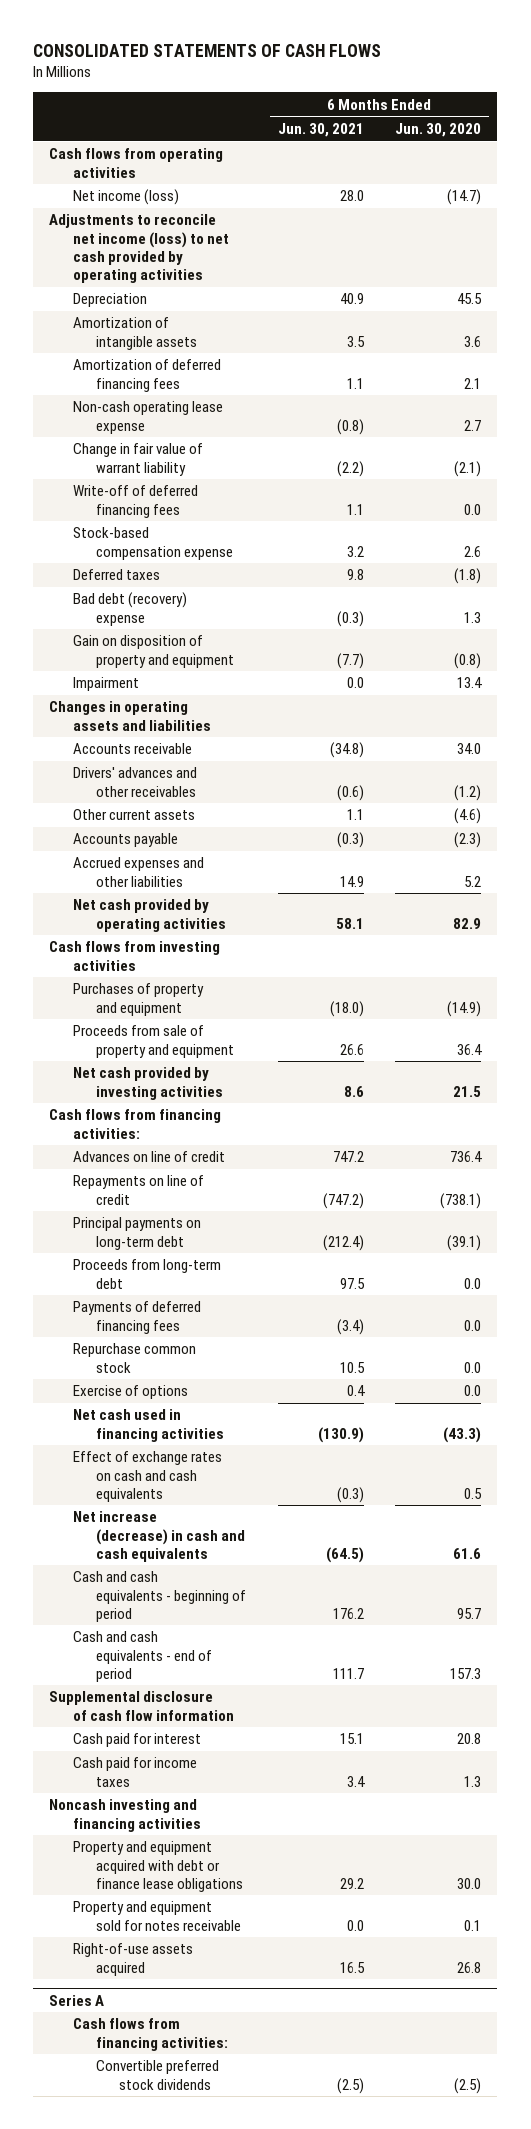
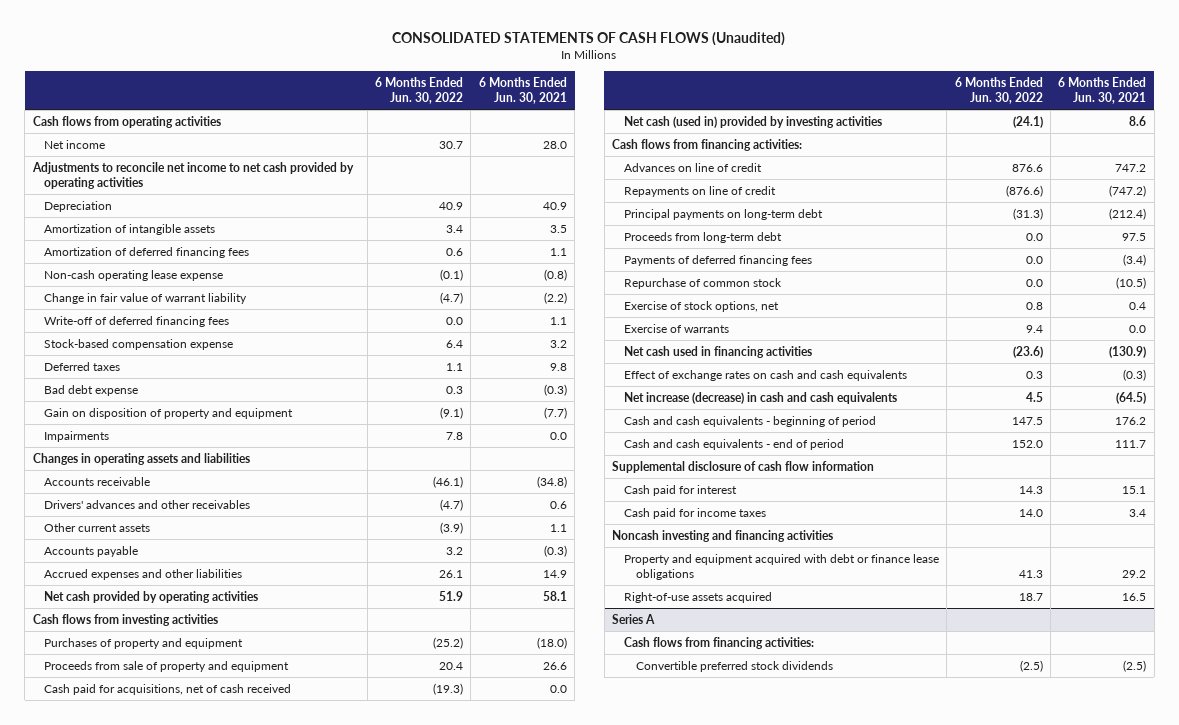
- CONSOLIDATED STATEMENTS OF CASH FLOWS
+ CONSOLIDATED STATEMENTS OF CASH FLOWS (Unaudited)
- | 6 Months Ended Jun. 30, 2021 | 6 Months Ended Jun. 30, 2020
+ | 6 Months Ended Jun. 30, 2022 | 6 Months Ended Jun. 30, 2021
- Net income (loss) | 28.0 | (14.7)
- Adjustments to reconcile net income (loss) to net cash provided by operating activities
+ Net income | 30.7 | 28.0
+ Adjustments to reconcile net income to net cash provided by operating activities
- Bad debt (recovery) expense | (0.3) | 1.3
+ Bad debt expense | 0.3 | (0.3)
- Impairment | 0.0 | 13.4
+ Impairments | 7.8 | 0.0
- Drivers' advances and other receivables | (0.6) | (1.2)
+ Drivers' advances and other receivables | (4.7) | 0.6
- Net cash provided by investing activities | 8.6 | 21.5
+ Cash paid for acquisitions, net of cash received | (19.3) | 0.0
+ Net cash (used in) provided by investing activities | (24.1) | 8.6
- Repurchase common stock | 10.5 | 0.0
- Exercise of options | 0.4 | 0.0
+ Repurchase of common stock | 0.0 | (10.5)
+ Exercise of stock options, net | 0.8 | 0.4
+ Exercise of warrants | 9.4 | 0.0
- Property and equipment sold for notes receivable | 0.0 | 0.1

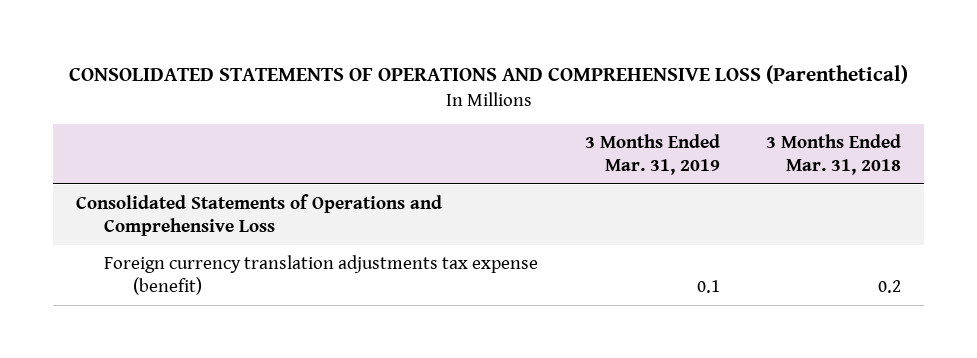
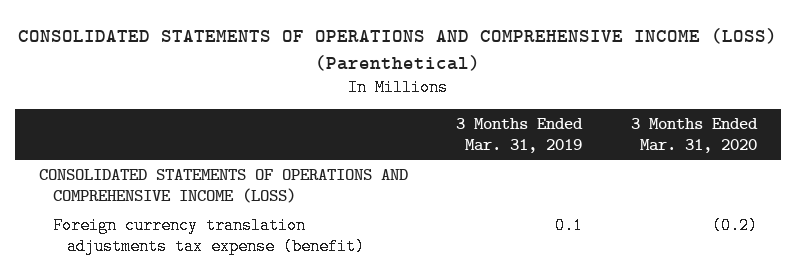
- CONSOLIDATED STATEMENTS OF OPERATIONS AND COMPREHENSIVE LOSS (Parenthetical)
+ CONSOLIDATED STATEMENTS OF OPERATIONS AND COMPREHENSIVE INCOME (LOSS) (Parenthetical)
- | 3 Months Ended Mar. 31, 2019 | 3 Months Ended Mar. 31, 2018
+ | 3 Months Ended Mar. 31, 2019 | 3 Months Ended Mar. 31, 2020
- Consolidated Statements of Operations and Comprehensive Loss
+ CONSOLIDATED STATEMENTS OF OPERATIONS AND COMPREHENSIVE INCOME (LOSS)

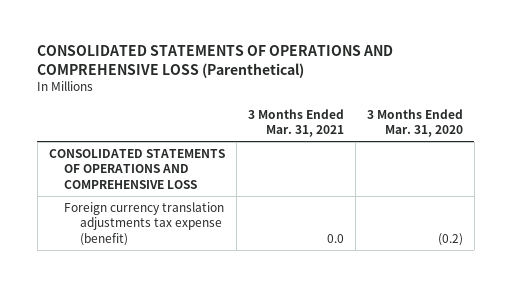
- CONSOLIDATED STATEMENTS OF OPERATIONS AND COMPREHENSIVE INCOME (LOSS) (Parenthetical)
+ CONSOLIDATED STATEMENTS OF OPERATIONS AND COMPREHENSIVE LOSS (Parenthetical)
- | 3 Months Ended Mar. 31, 2019 | 3 Months Ended Mar. 31, 2020
+ | 3 Months Ended Mar. 31, 2021 | 3 Months Ended Mar. 31, 2020
- CONSOLIDATED STATEMENTS OF OPERATIONS AND COMPREHENSIVE INCOME (LOSS)
+ CONSOLIDATED STATEMENTS OF OPERATIONS AND COMPREHENSIVE LOSS

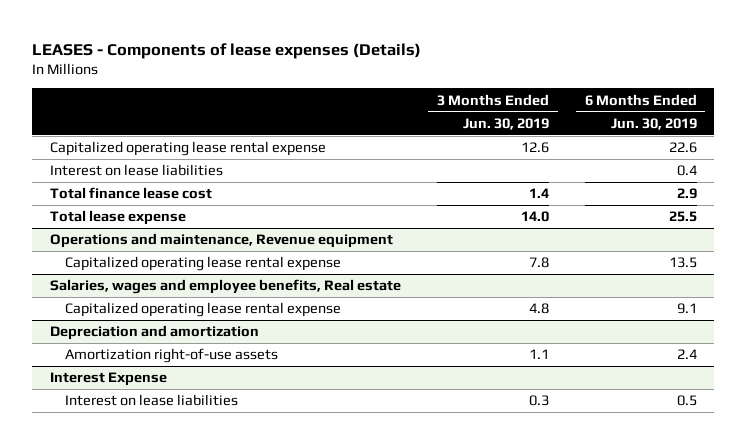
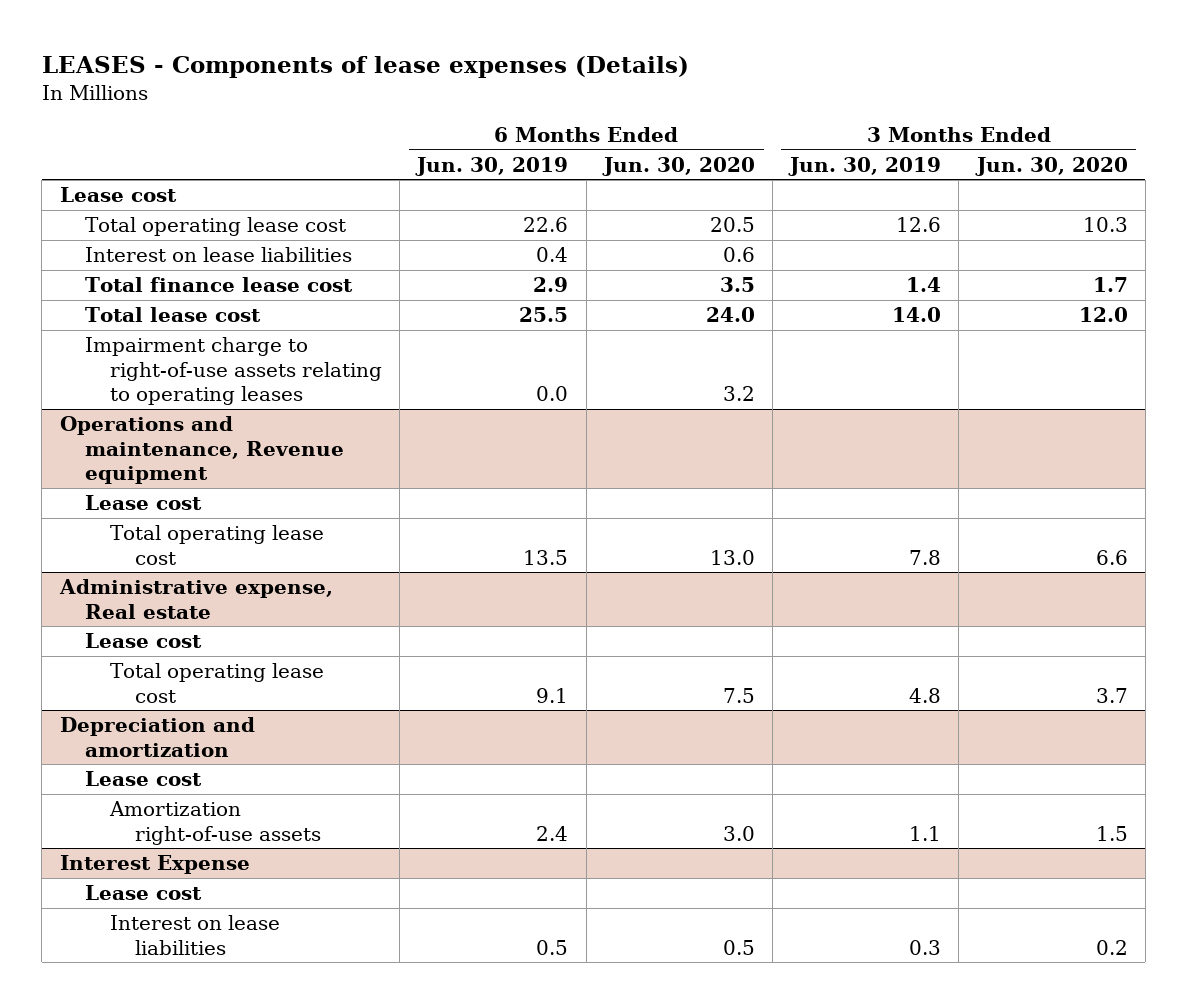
- | 3 Months Ended Jun. 30, 2019 | 6 Months Ended Jun. 30, 2019
+ | 6 Months Ended Jun. 30, 2019 | 6 Months Ended Jun. 30, 2020 | 3 Months Ended Jun. 30, 2019 | 3 Months Ended Jun. 30, 2020
- Capitalized operating lease rental expense | 12.6 | 22.6
+ Lease cost
+ Total operating lease cost | 22.6 | 20.5 | 12.6 | 10.3
- Total lease expense | 14.0 | 25.5
+ Total lease cost | 25.5 | 24.0 | 14.0 | 12.0
+ Impairment charge to right-of-use assets relating to operating leases | 0.0 | 3.2 | |
@ Operations and maintenance, Revenue equipment
- Capitalized operating lease rental expense | 7.8 | 13.5
- Salaries, wages and employee benefits, Real estate
- Capitalized operating lease rental expense | 4.8 | 9.1
@ Operations and maintenance, Revenue equipment
+ Lease cost
+ Total operating lease cost | 13.5 | 13.0 | 7.8 | 6.6
+ Administrative expense, Real estate
+ Lease cost
+ Total operating lease cost | 9.1 | 7.5 | 4.8 | 3.7
@ Depreciation and amortization
+ Lease cost
@ Interest Expense
+ Lease cost

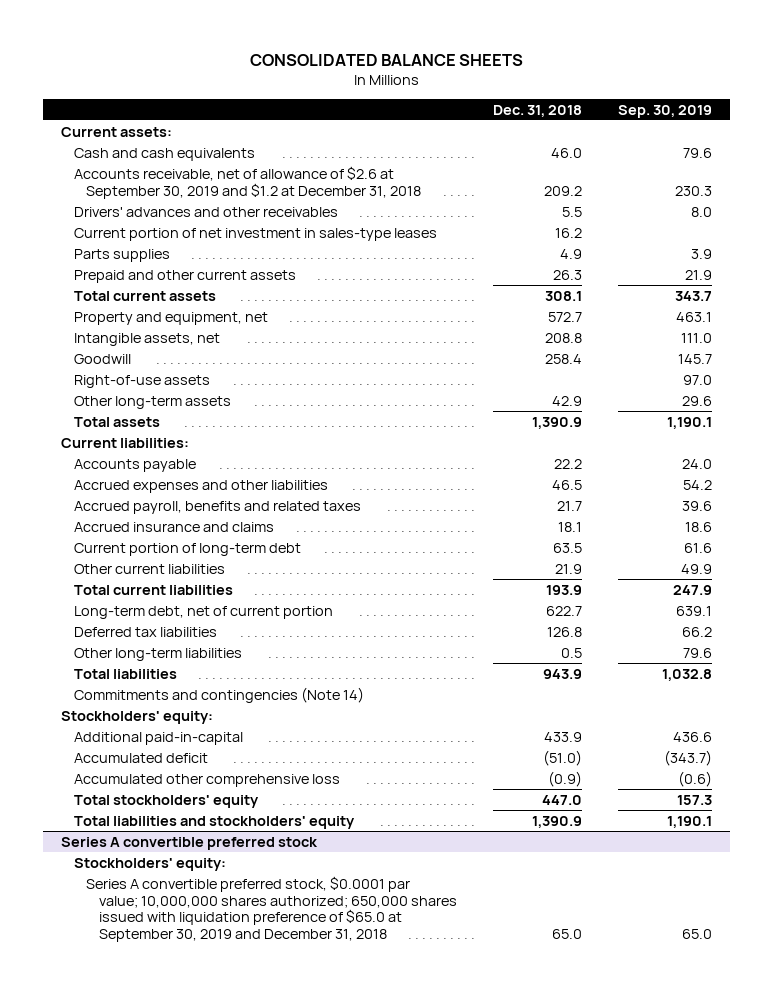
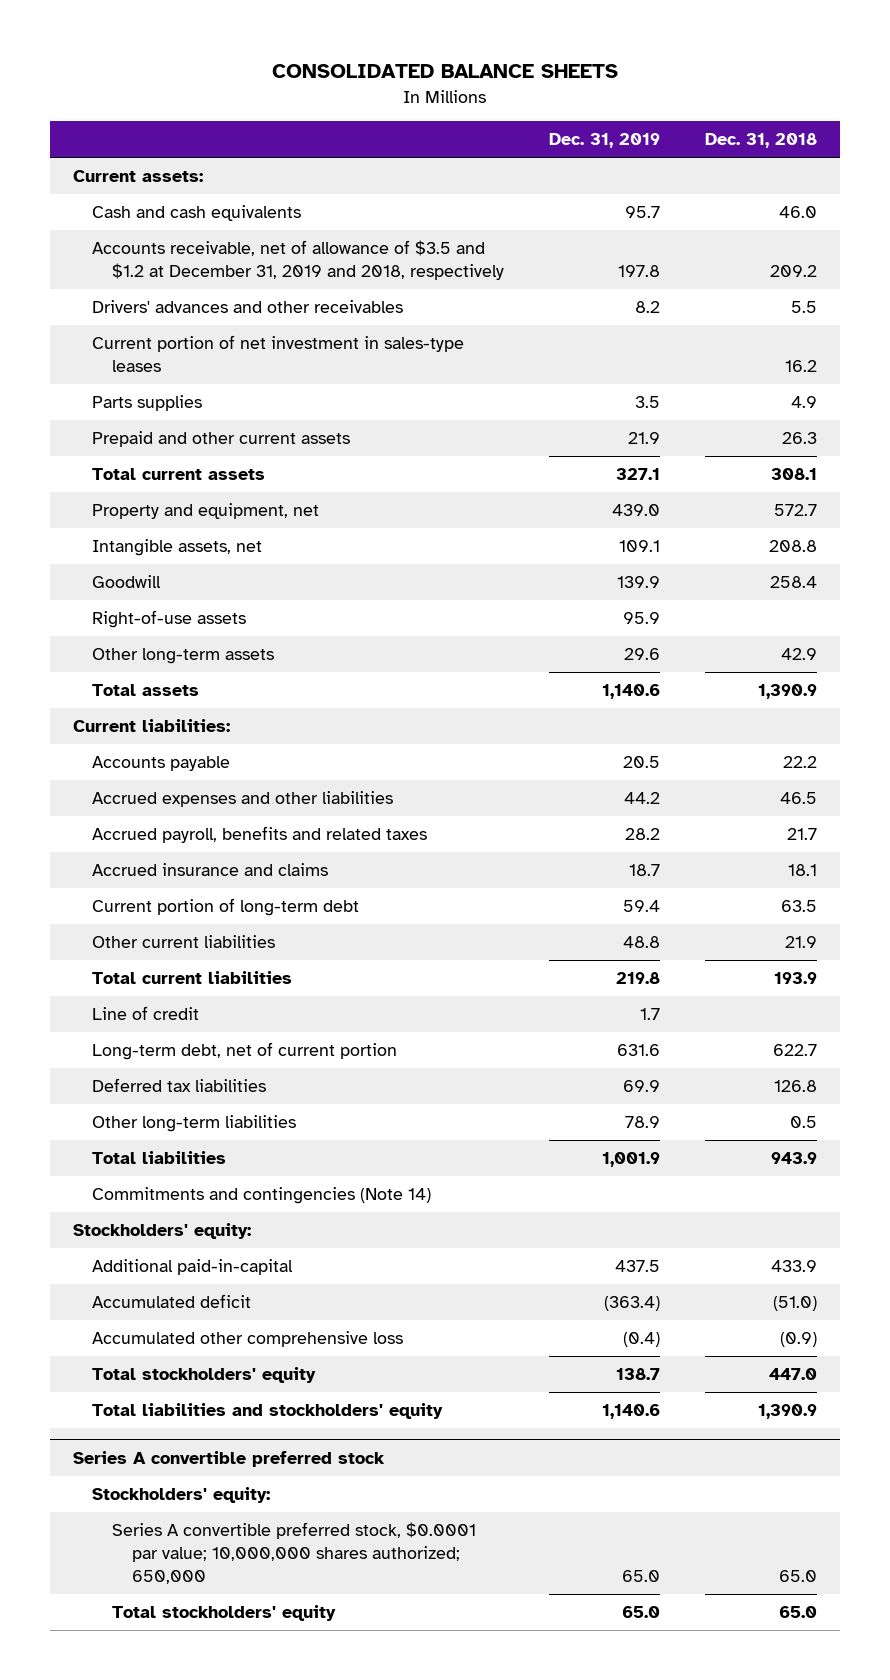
- | Dec. 31, 2018 | Sep. 30, 2019
+ | Dec. 31, 2019 | Dec. 31, 2018
- Accounts receivable, net of allowance of $2.6 at September 30, 2019 and $1.2 at December 31, 2018 | 209.2 | 230.3
+ Accounts receivable, net of allowance of $3.5 and $1.2 at December 31, 2019 and 2018, respectively | 197.8 | 209.2
+ Line of credit | 1.7 |
@ Series A convertible preferred stock
- Series A convertible preferred stock, $0.0001 par value; 10,000,000 shares authorized; 650,000 shares issued with liquidation preference of $65.0 at September 30, 2019 and December 31, 2018 | 65.0 | 65.0
+ Series A convertible preferred stock, $0.0001 par value; 10,000,000 shares authorized; 650,000 | 65.0 | 65.0
+ Total stockholders' equity | 65.0 | 65.0

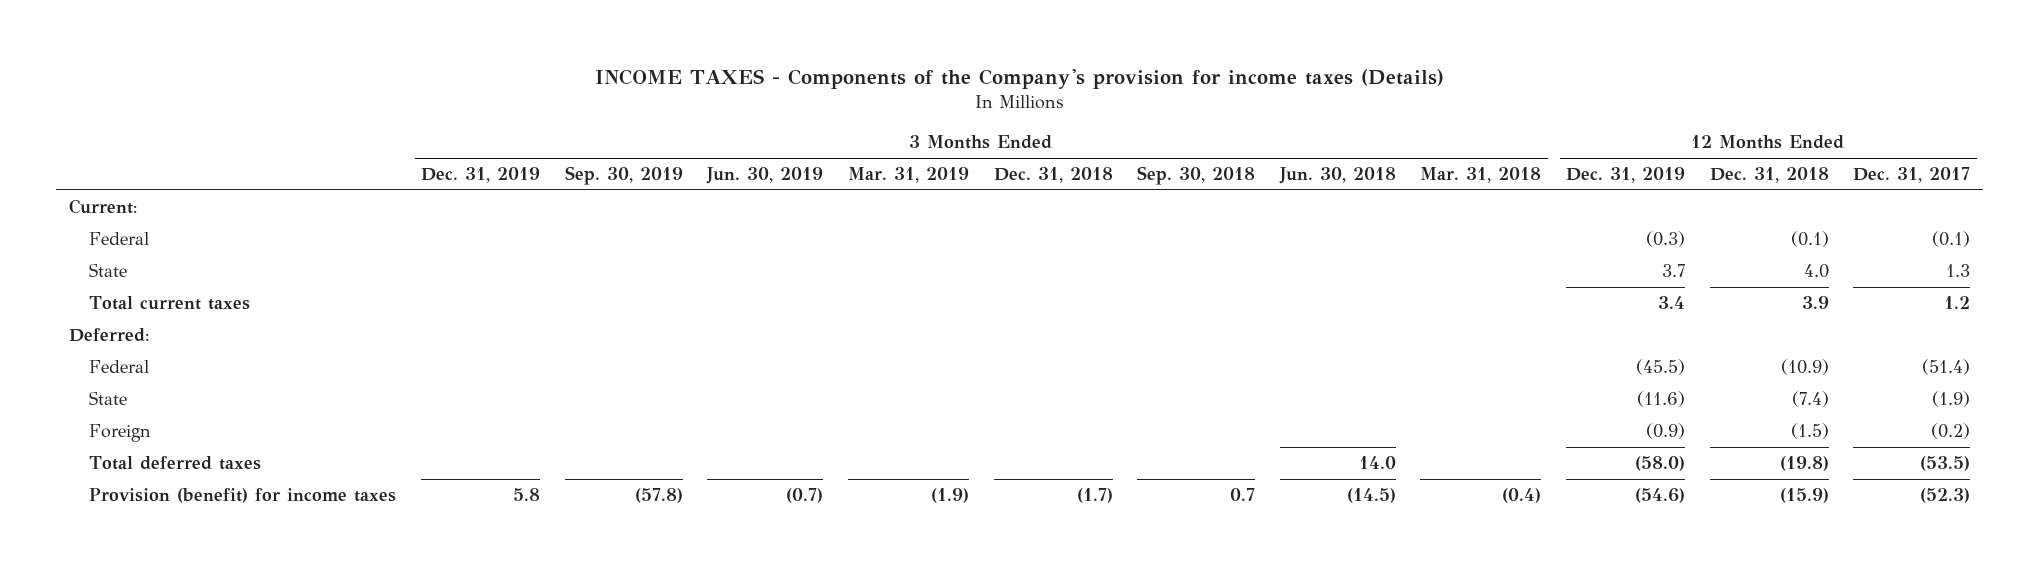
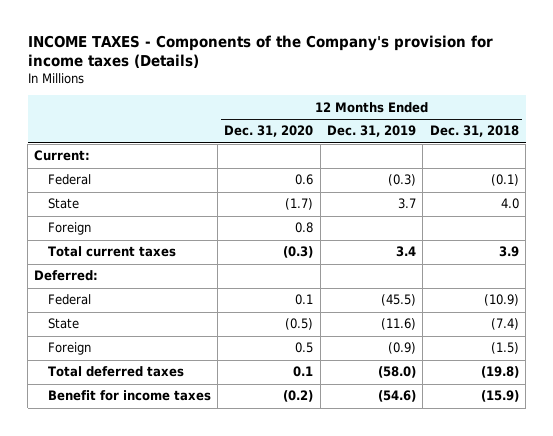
- | 3 Months Ended Dec. 31, 2019 | 3 Months Ended Sep. 30, 2019 | 3 Months Ended Jun. 30, 2019 | 3 Months Ended Mar. 31, 2019 | 3 Months Ended Dec. 31, 2018 | 3 Months Ended Sep. 30, 2018 | 3 Months Ended Jun. 30, 2018 | 3 Months Ended Mar. 31, 2018 | 12 Months Ended Dec. 31, 2019 | 12 Months Ended Dec. 31, 2018 | 12 Months Ended Dec. 31, 2017
+ | 12 Months Ended Dec. 31, 2020 | 12 Months Ended Dec. 31, 2019 | 12 Months Ended Dec. 31, 2018
+ Foreign | 0.8 | |
- Provision (benefit) for income taxes | 5.8 | (57.8) | (0.7) | (1.9) | (1.7) | 0.7 | (14.5) | (0.4) | (54.6) | (15.9) | (52.3)
+ Benefit for income taxes | (0.2) | (54.6) | (15.9)

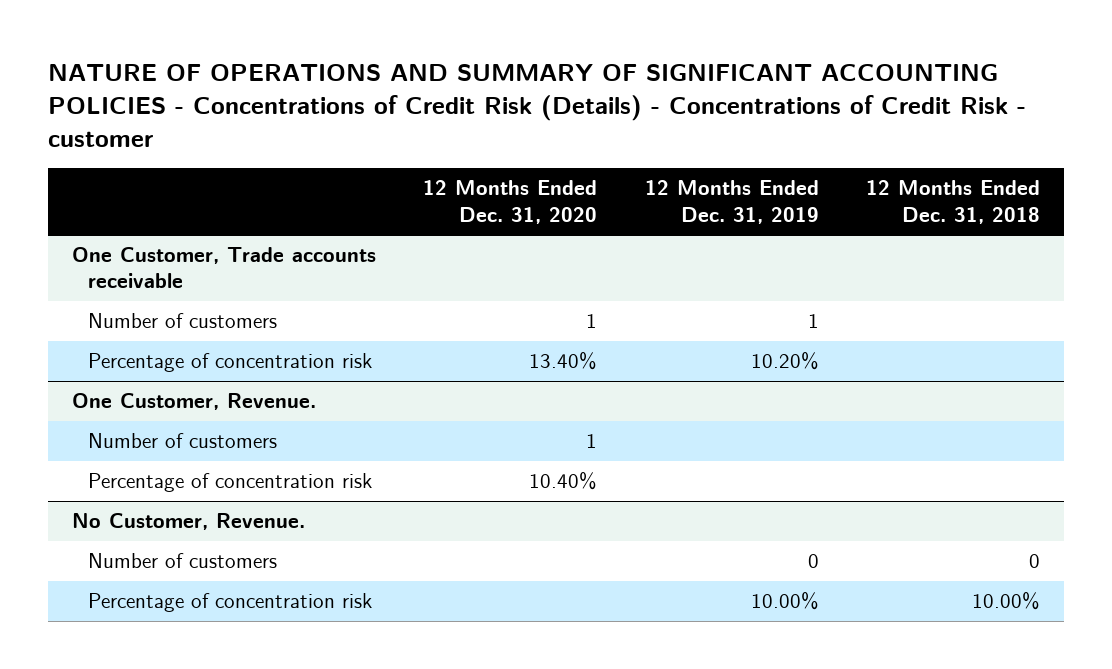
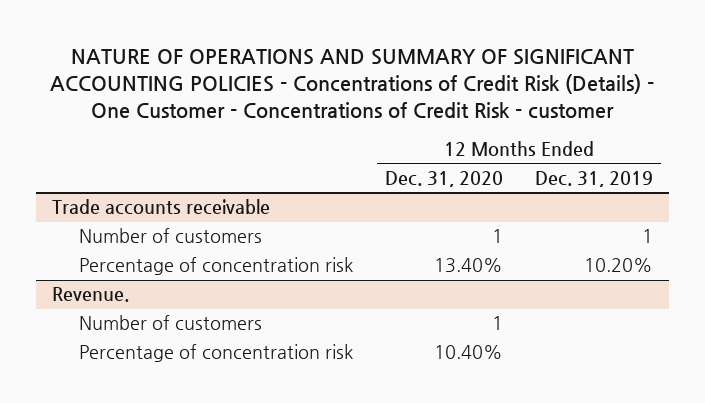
- NATURE OF OPERATIONS AND SUMMARY OF SIGNIFICANT ACCOUNTING POLICIES - Concentrations of Credit Risk (Details) - Concentrations of Credit Risk - customer
+ NATURE OF OPERATIONS AND SUMMARY OF SIGNIFICANT ACCOUNTING POLICIES - Concentrations of Credit Risk (Details) - One Customer - Concentrations of Credit Risk - customer
- | 12 Months Ended Dec. 31, 2020 | 12 Months Ended Dec. 31, 2019 | 12 Months Ended Dec. 31, 2018
+ | 12 Months Ended Dec. 31, 2020 | 12 Months Ended Dec. 31, 2019
- One Customer, Trade accounts receivable
+ Trade accounts receivable
- One Customer, Revenue.
+ Revenue.
- No Customer, Revenue.
- Number of customers | | 0 | 0
- Percentage of concentration risk | | 10.00% | 10.00%

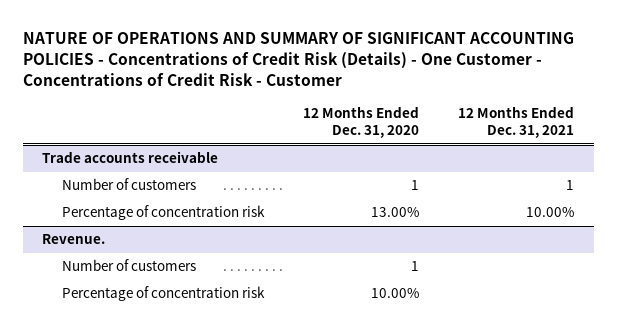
- NATURE OF OPERATIONS AND SUMMARY OF SIGNIFICANT ACCOUNTING POLICIES - Concentrations of Credit Risk (Details) - One Customer - Concentrations of Credit Risk - customer
+ NATURE OF OPERATIONS AND SUMMARY OF SIGNIFICANT ACCOUNTING POLICIES - Concentrations of Credit Risk (Details) - One Customer - Concentrations of Credit Risk - Customer
- | 12 Months Ended Dec. 31, 2020 | 12 Months Ended Dec. 31, 2019
+ | 12 Months Ended Dec. 31, 2020 | 12 Months Ended Dec. 31, 2021
@ Trade accounts receivable
- Percentage of concentration risk | 13.40% | 10.20%
+ Percentage of concentration risk | 13.00% | 10.00%
@ Revenue.
- Percentage of concentration risk | 10.40% |
+ Percentage of concentration risk | 10.00% |

